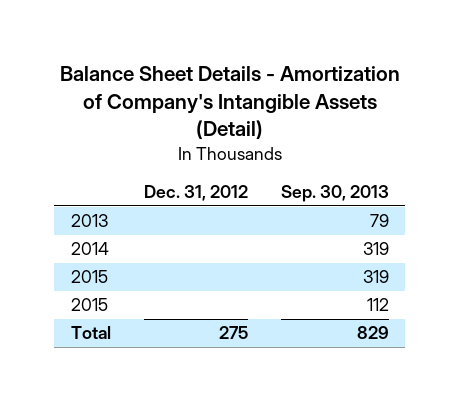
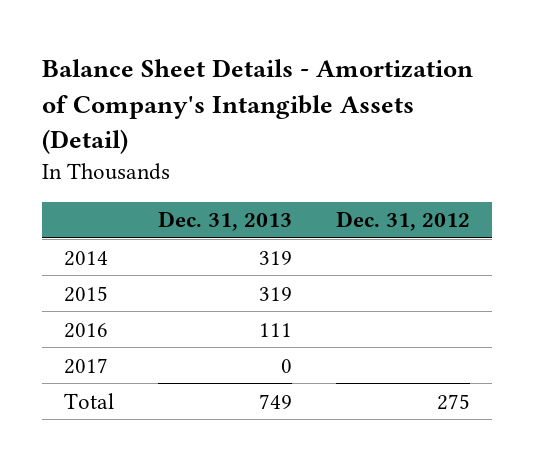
- | Dec. 31, 2012 | Sep. 30, 2013
+ | Dec. 31, 2013 | Dec. 31, 2012
- 2013 | | 79
- 2015 | | 112
+ 2016 | 111 |
+ 2017 | 0 |

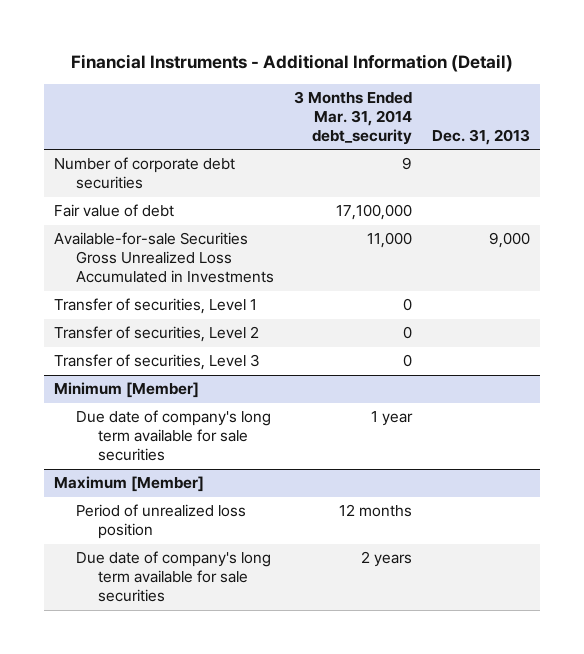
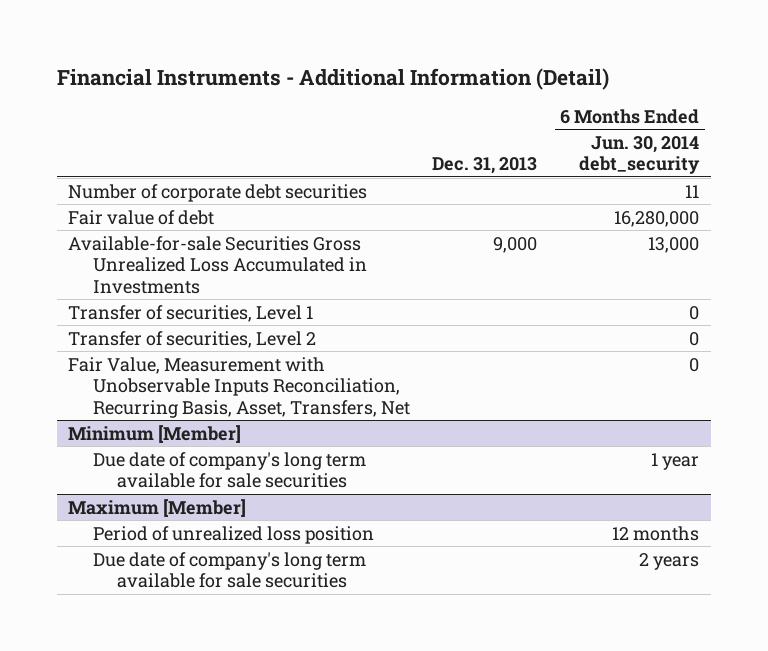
- | 3 Months Ended Mar. 31, 2014 debt_security | Dec. 31, 2013
+ | Dec. 31, 2013 | 6 Months Ended Jun. 30, 2014 debt_security
- Transfer of securities, Level 3 | 0 |
+ Fair Value, Measurement with Unobservable Inputs Reconciliation, Recurring Basis, Asset, Transfers, Net | | 0

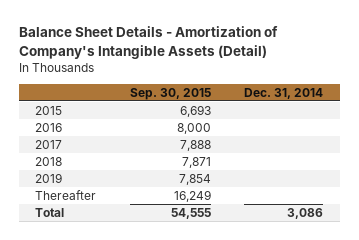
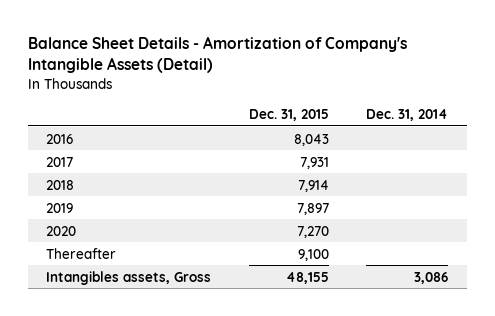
- | Sep. 30, 2015 | Dec. 31, 2014
+ | Dec. 31, 2015 | Dec. 31, 2014
- 2015 | 6,693 |
+ 2020 | 7,270 |
- Total | 54,555 | 3,086
+ Intangibles assets, Gross | 48,155 | 3,086

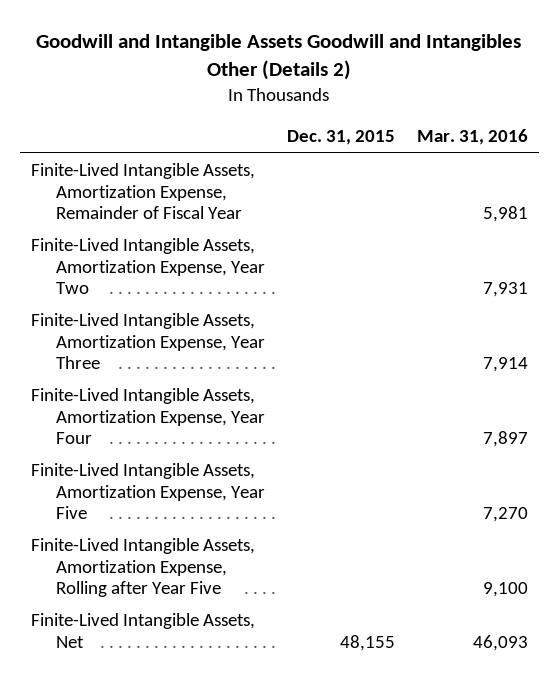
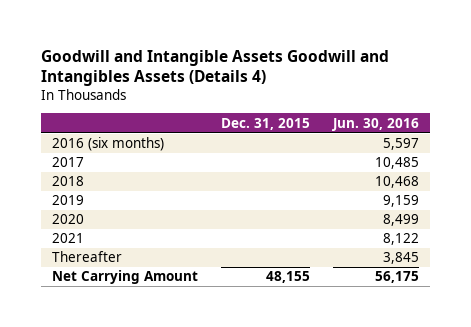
- Goodwill and Intangible Assets Goodwill and Intangibles Other (Details 2)
+ Goodwill and Intangible Assets Goodwill and Intangibles Assets (Details 4)
- | Dec. 31, 2015 | Mar. 31, 2016
+ | Dec. 31, 2015 | Jun. 30, 2016
- Finite-Lived Intangible Assets, Amortization Expense, Remainder of Fiscal Year | | 5,981
- Finite-Lived Intangible Assets, Amortization Expense, Year Two | | 7,931
- Finite-Lived Intangible Assets, Amortization Expense, Year Three | | 7,914
- Finite-Lived Intangible Assets, Amortization Expense, Year Four | | 7,897
- Finite-Lived Intangible Assets, Amortization Expense, Year Five | | 7,270
- Finite-Lived Intangible Assets, Amortization Expense, Rolling after Year Five | | 9,100
- Finite-Lived Intangible Assets, Net | 48,155 | 46,093
+ 2016 (six months) | | 5,597
+ 2017 | | 10,485
+ 2018 | | 10,468
+ 2019 | | 9,159
+ 2020 | | 8,499
+ 2021 | | 8,122
+ Thereafter | | 3,845
+ Net Carrying Amount | 48,155 | 56,175

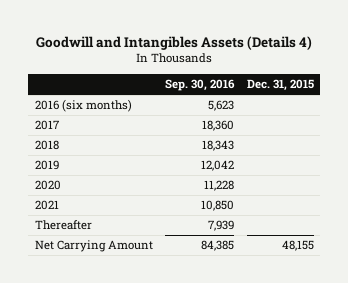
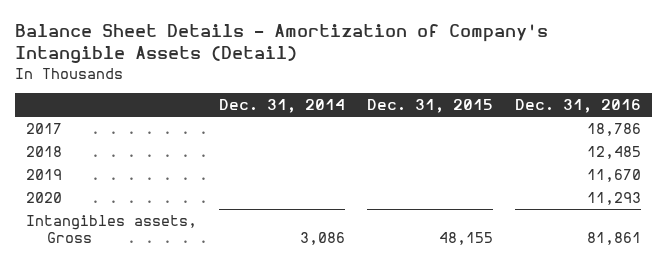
- Goodwill and Intangibles Assets (Details 4)
+ Balance Sheet Details - Amortization of Company's Intangible Assets (Detail)
- | Sep. 30, 2016 | Dec. 31, 2015
+ | Dec. 31, 2014 | Dec. 31, 2015 | Dec. 31, 2016
- 2016 (six months) | 5,623 |
- 2021 | 10,850 |
- Thereafter | 7,939 |
- Net Carrying Amount | 84,385 | 48,155
+ Intangibles assets, Gross | 3,086 | 48,155 | 81,861

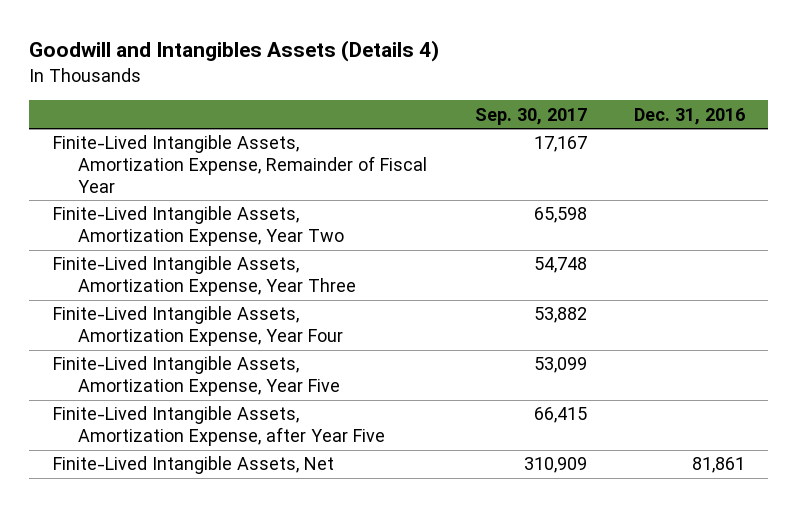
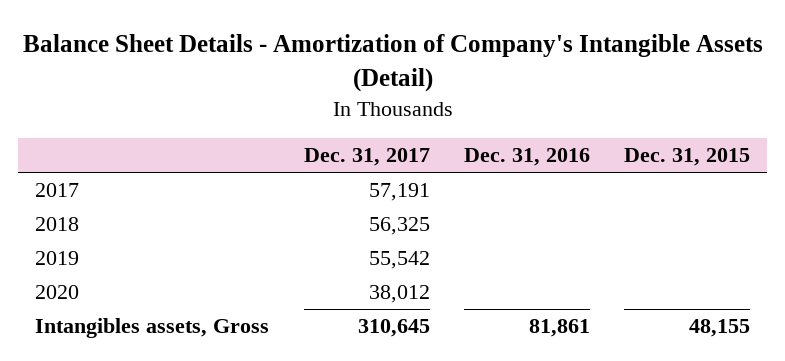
- Goodwill and Intangibles Assets (Details 4)
+ Balance Sheet Details - Amortization of Company's Intangible Assets (Detail)
- | Sep. 30, 2017 | Dec. 31, 2016
+ | Dec. 31, 2017 | Dec. 31, 2016 | Dec. 31, 2015
- Finite-Lived Intangible Assets, Amortization Expense, Remainder of Fiscal Year | 17,167 |
- Finite-Lived Intangible Assets, Amortization Expense, Year Two | 65,598 |
- Finite-Lived Intangible Assets, Amortization Expense, Year Three | 54,748 |
- Finite-Lived Intangible Assets, Amortization Expense, Year Four | 53,882 |
- Finite-Lived Intangible Assets, Amortization Expense, Year Five | 53,099 |
- Finite-Lived Intangible Assets, Amortization Expense, after Year Five | 66,415 |
- Finite-Lived Intangible Assets, Net | 310,909 | 81,861
+ 2017 | 57,191 | |
+ 2018 | 56,325 | |
+ 2019 | 55,542 | |
+ 2020 | 38,012 | |
+ Intangibles assets, Gross | 310,645 | 81,861 | 48,155

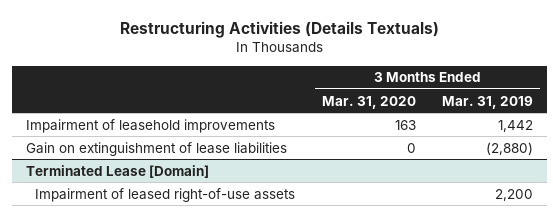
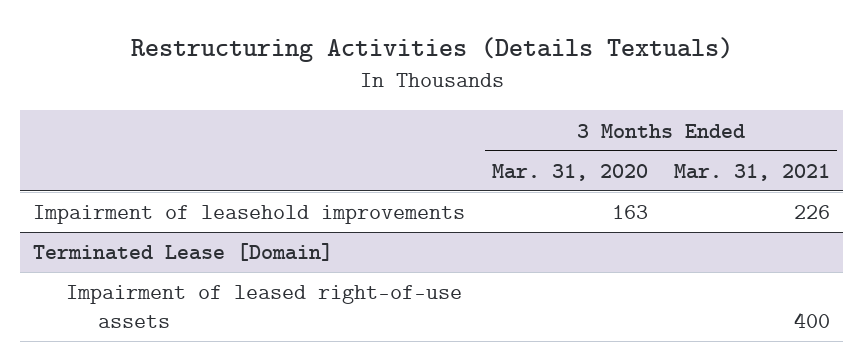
- | 3 Months Ended Mar. 31, 2020 | 3 Months Ended Mar. 31, 2019
+ | 3 Months Ended Mar. 31, 2020 | 3 Months Ended Mar. 31, 2021
- Gain on extinguishment of lease liabilities | 0 | (2,880)

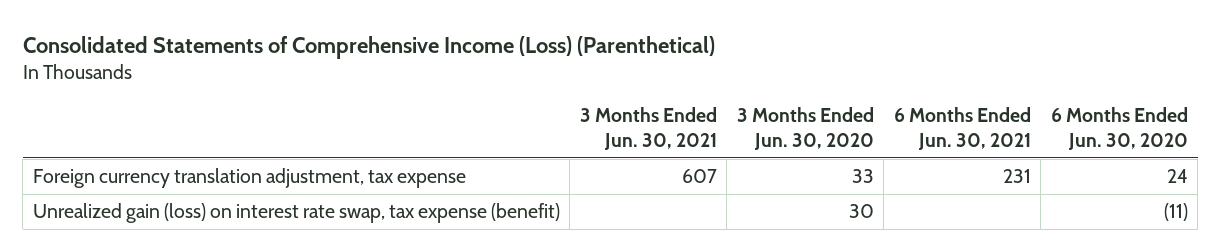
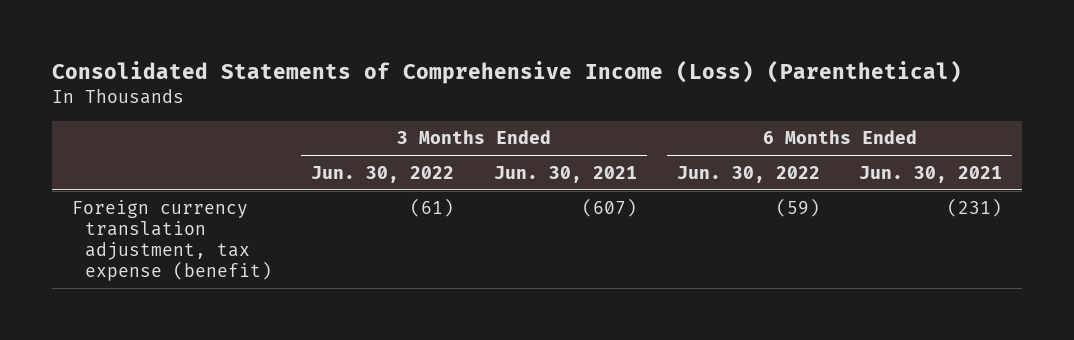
- | 3 Months Ended Jun. 30, 2021 | 3 Months Ended Jun. 30, 2020 | 6 Months Ended Jun. 30, 2021 | 6 Months Ended Jun. 30, 2020
+ | 3 Months Ended Jun. 30, 2022 | 3 Months Ended Jun. 30, 2021 | 6 Months Ended Jun. 30, 2022 | 6 Months Ended Jun. 30, 2021
- Foreign currency translation adjustment, tax expense | 607 | 33 | 231 | 24
- Unrealized gain (loss) on interest rate swap, tax expense (benefit) | | 30 | | (11)
+ Foreign currency translation adjustment, tax expense (benefit) | (61) | (607) | (59) | (231)

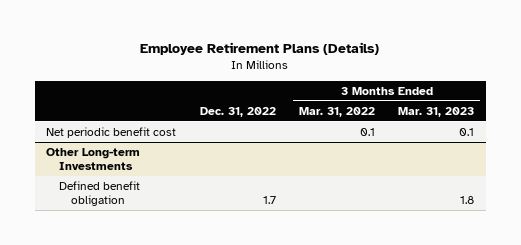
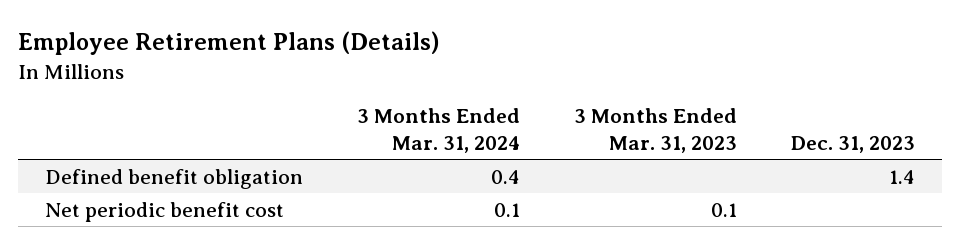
- | Dec. 31, 2022 | 3 Months Ended Mar. 31, 2022 | 3 Months Ended Mar. 31, 2023
+ | 3 Months Ended Mar. 31, 2024 | 3 Months Ended Mar. 31, 2023 | Dec. 31, 2023
+ Defined benefit obligation | 0.4 | | 1.4
- Other Long-term Investments
- Defined benefit obligation | 1.7 | | 1.8

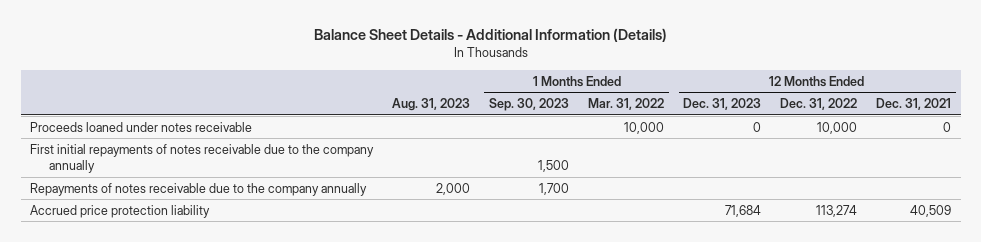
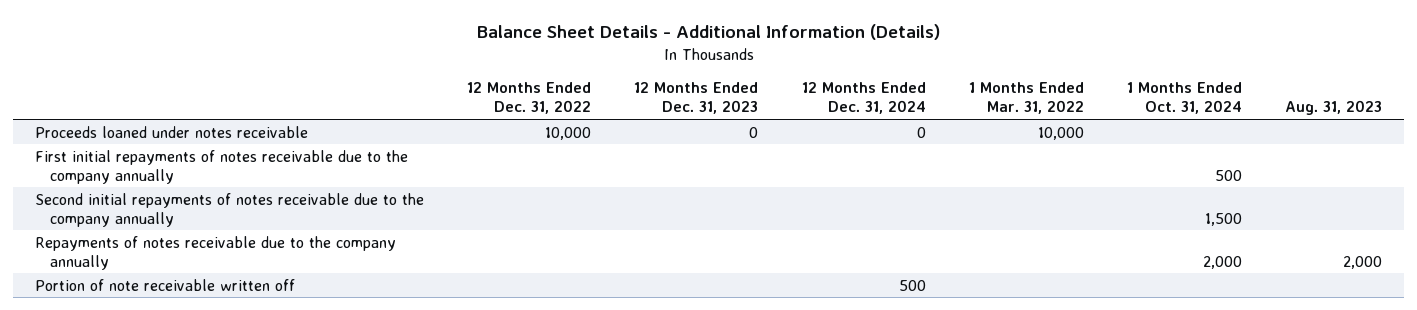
- | Aug. 31, 2023 | 1 Months Ended Sep. 30, 2023 | 1 Months Ended Mar. 31, 2022 | 12 Months Ended Dec. 31, 2023 | 12 Months Ended Dec. 31, 2022 | 12 Months Ended Dec. 31, 2021
+ | 12 Months Ended Dec. 31, 2022 | 12 Months Ended Dec. 31, 2023 | 12 Months Ended Dec. 31, 2024 | 1 Months Ended Mar. 31, 2022 | 1 Months Ended Oct. 31, 2024 | Aug. 31, 2023
+ Second initial repayments of notes receivable due to the company annually | | | | | 1,500 |
- Accrued price protection liability | | | | 71,684 | 113,274 | 40,509
+ Portion of note receivable written off | | | 500 | | |

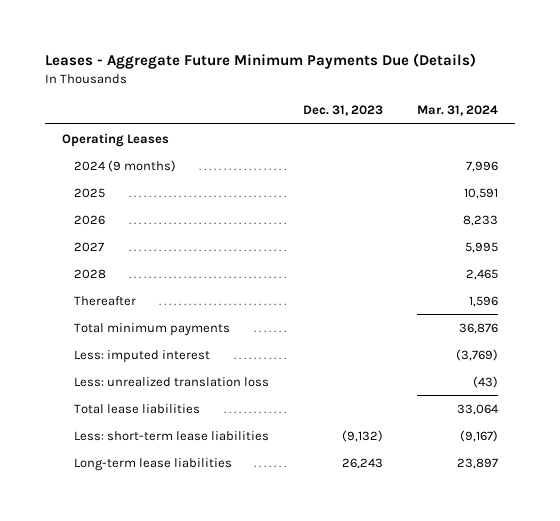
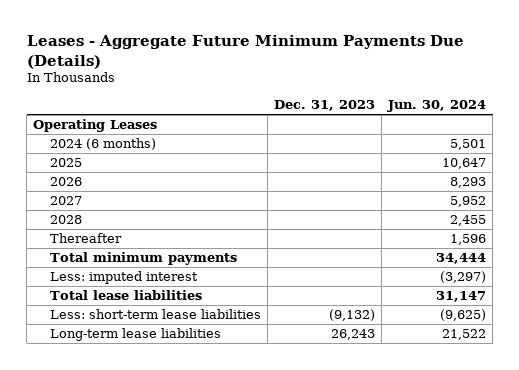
- | Dec. 31, 2023 | Mar. 31, 2024
+ | Dec. 31, 2023 | Jun. 30, 2024
- 2024 (9 months) | | 7,996
+ 2024 (6 months) | | 5,501
- Less: unrealized translation loss | | (43)

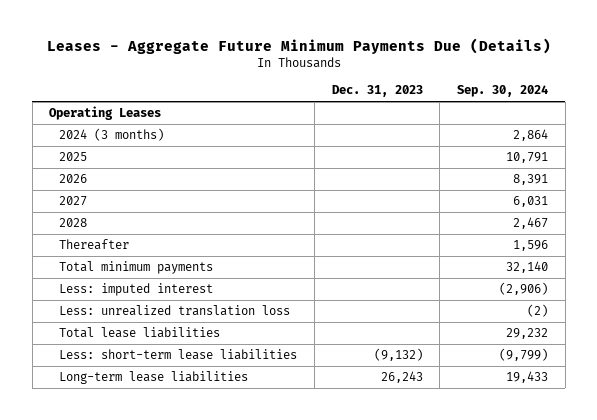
- | Dec. 31, 2023 | Jun. 30, 2024
+ | Dec. 31, 2023 | Sep. 30, 2024
- 2024 (6 months) | | 5,501
+ 2024 (3 months) | | 2,864
+ Less: unrealized translation loss | | (2)

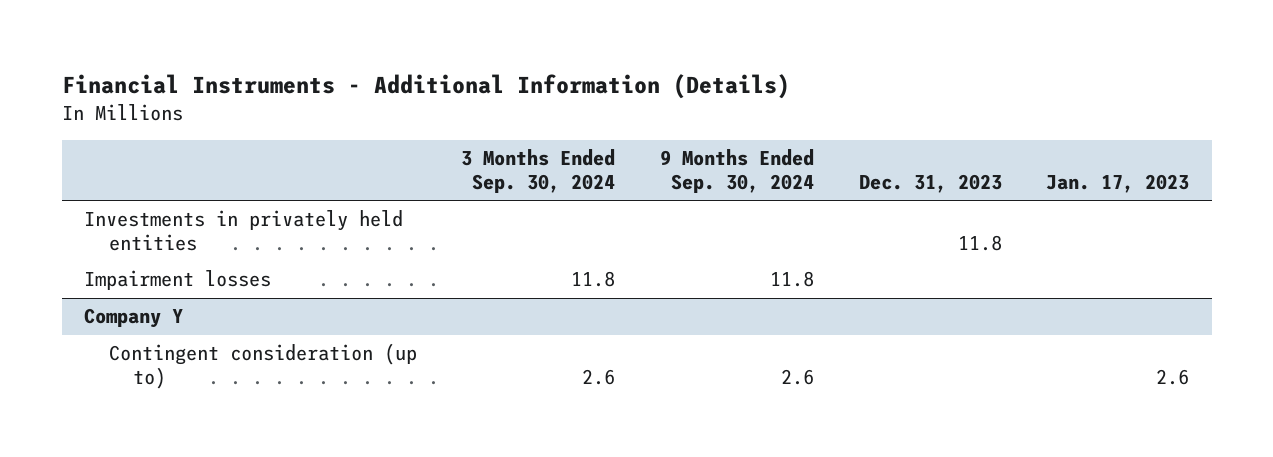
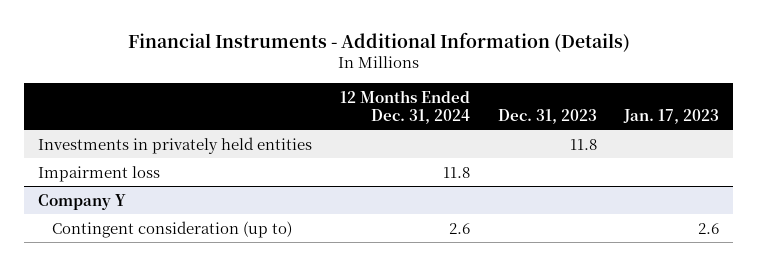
- | 3 Months Ended Sep. 30, 2024 | 9 Months Ended Sep. 30, 2024 | Dec. 31, 2023 | Jan. 17, 2023
+ | 12 Months Ended Dec. 31, 2024 | Dec. 31, 2023 | Jan. 17, 2023
- Impairment losses | 11.8 | 11.8 | |
+ Impairment loss | 11.8 | |

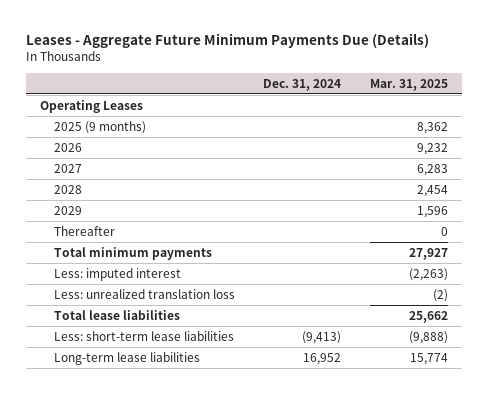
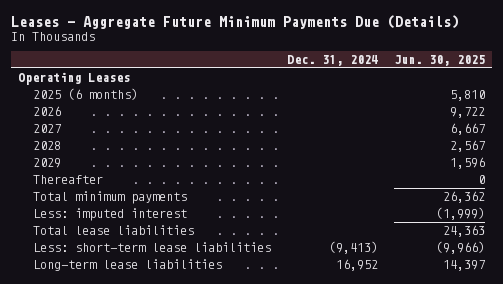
- | Dec. 31, 2024 | Mar. 31, 2025
+ | Dec. 31, 2024 | Jun. 30, 2025
- 2025 (9 months) | | 8,362
+ 2025 (6 months) | | 5,810
- Less: unrealized translation loss | | (2)

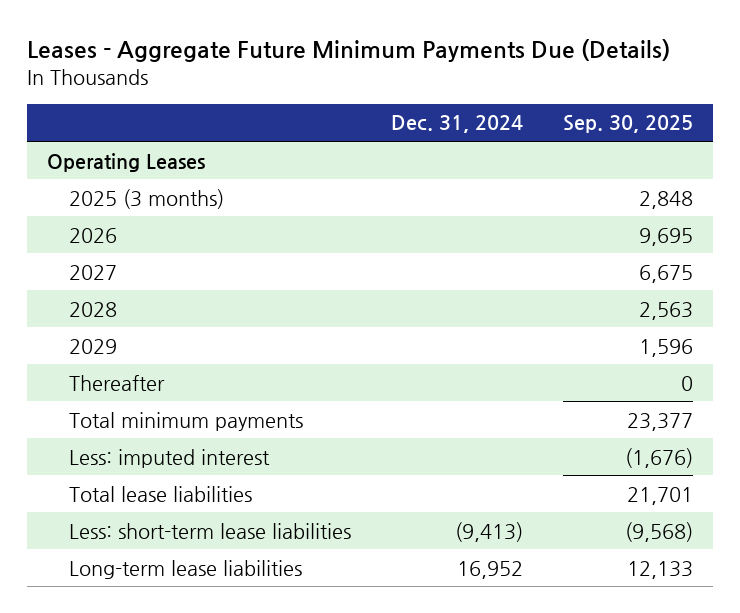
- | Dec. 31, 2024 | Jun. 30, 2025
+ | Dec. 31, 2024 | Sep. 30, 2025
- 2025 (6 months) | | 5,810
+ 2025 (3 months) | | 2,848

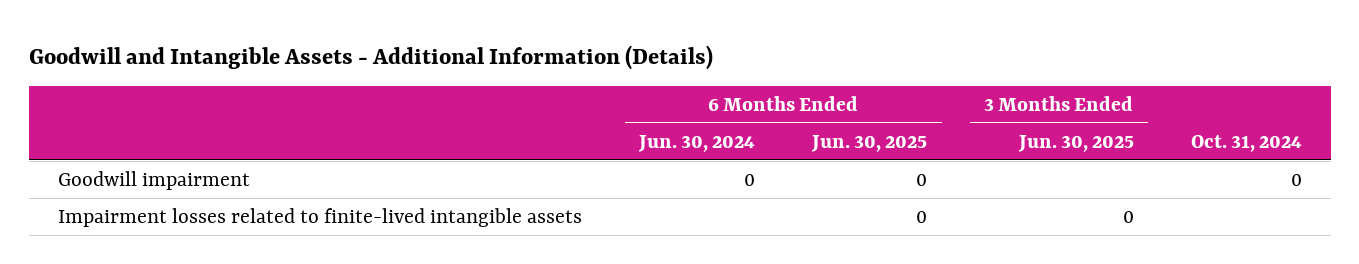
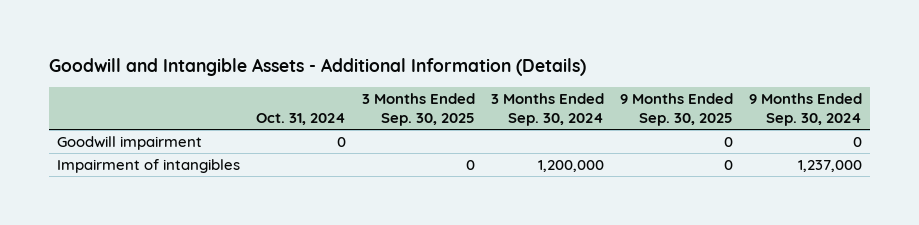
- | 6 Months Ended Jun. 30, 2024 | 6 Months Ended Jun. 30, 2025 | 3 Months Ended Jun. 30, 2025 | Oct. 31, 2024
+ | Oct. 31, 2024 | 3 Months Ended Sep. 30, 2025 | 3 Months Ended Sep. 30, 2024 | 9 Months Ended Sep. 30, 2025 | 9 Months Ended Sep. 30, 2024
- Impairment losses related to finite-lived intangible assets | | 0 | 0 |
+ Impairment of intangibles | | 0 | 1,200,000 | 0 | 1,237,000

